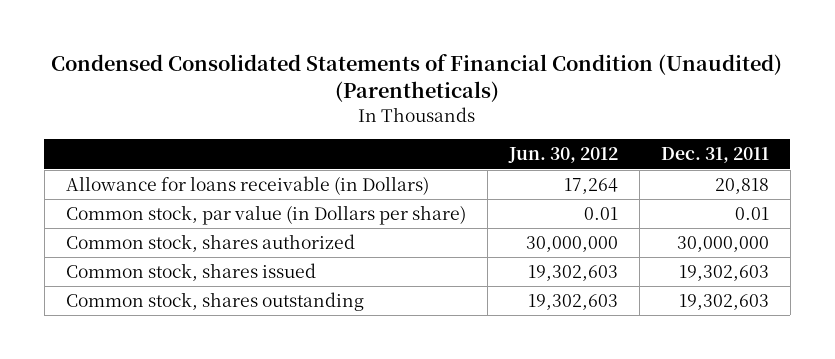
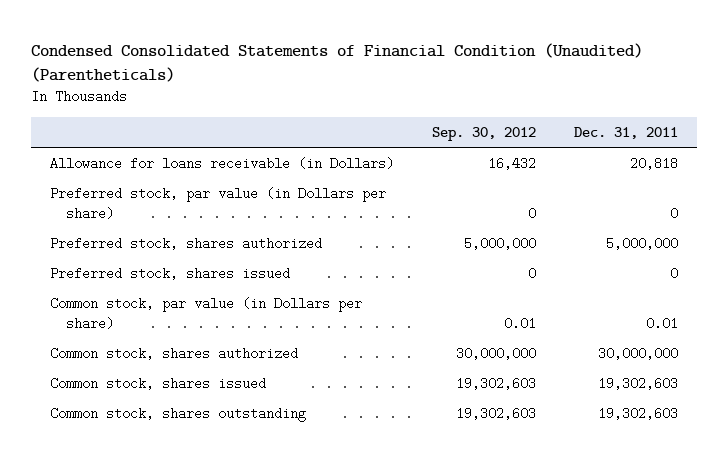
- | Jun. 30, 2012 | Dec. 31, 2011
+ | Sep. 30, 2012 | Dec. 31, 2011
+ Preferred stock, par value (in Dollars per share) | 0 | 0
+ Preferred stock, shares authorized | 5,000,000 | 5,000,000
+ Preferred stock, shares issued | 0 | 0

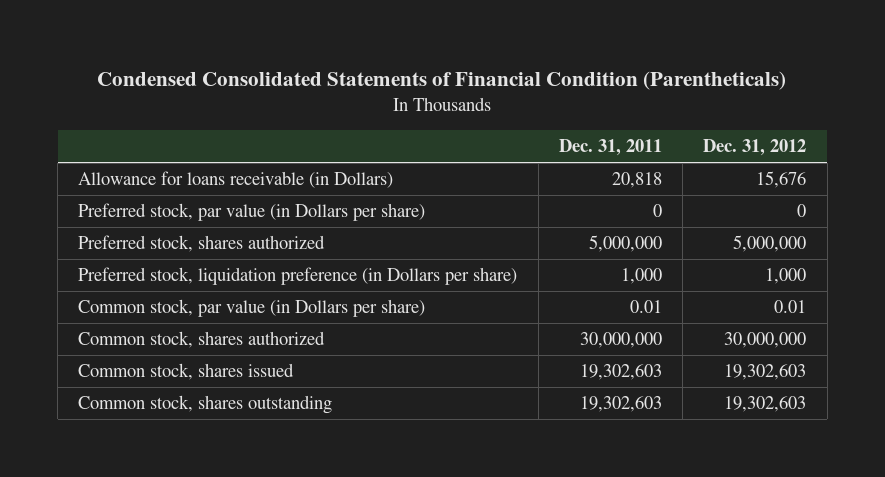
- Condensed Consolidated Statements of Financial Condition (Unaudited) (Parentheticals)
+ Condensed Consolidated Statements of Financial Condition (Parentheticals)
- | Sep. 30, 2012 | Dec. 31, 2011
+ | Dec. 31, 2011 | Dec. 31, 2012
- Preferred stock, shares issued | 0 | 0
+ Preferred stock, liquidation preference (in Dollars per share) | 1,000 | 1,000

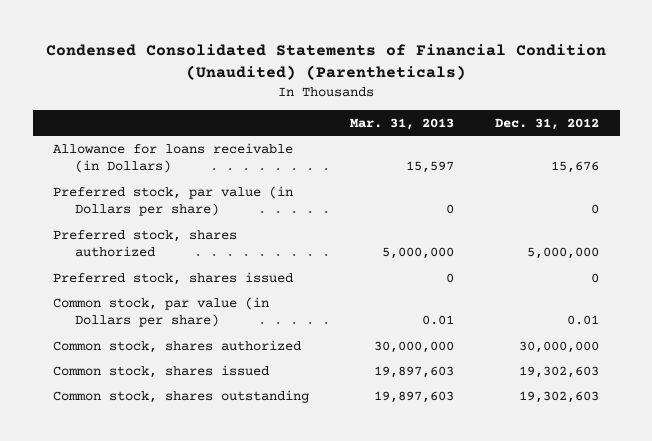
- Condensed Consolidated Statements of Financial Condition (Parentheticals)
+ Condensed Consolidated Statements of Financial Condition (Unaudited) (Parentheticals)
- | Dec. 31, 2011 | Dec. 31, 2012
+ | Mar. 31, 2013 | Dec. 31, 2012
- Preferred stock, liquidation preference (in Dollars per share) | 1,000 | 1,000
+ Preferred stock, shares issued | 0 | 0

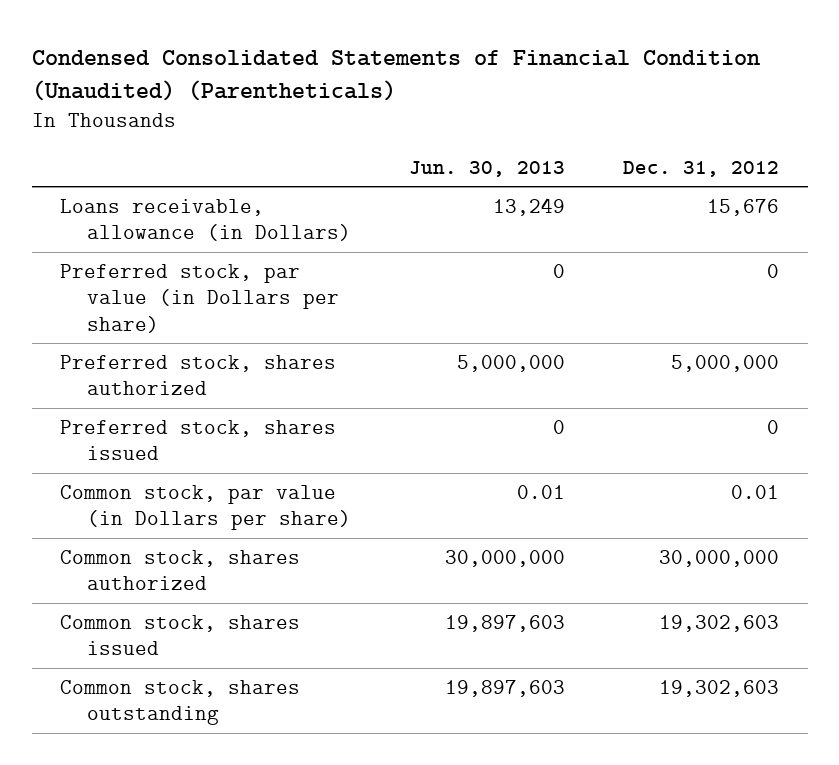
- | Mar. 31, 2013 | Dec. 31, 2012
+ | Jun. 30, 2013 | Dec. 31, 2012
- Allowance for loans receivable (in Dollars) | 15,597 | 15,676
+ Loans receivable, allowance (in Dollars) | 13,249 | 15,676

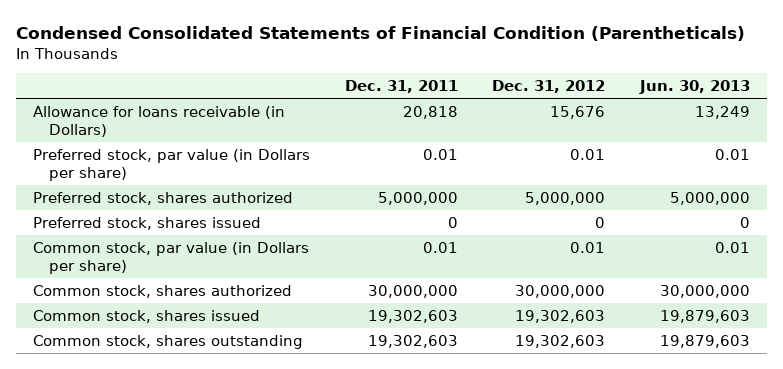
- Condensed Consolidated Statements of Financial Condition (Unaudited) (Parentheticals)
+ Condensed Consolidated Statements of Financial Condition (Parentheticals)
- | Jun. 30, 2013 | Dec. 31, 2012
+ | Dec. 31, 2011 | Dec. 31, 2012 | Jun. 30, 2013
- Loans receivable, allowance (in Dollars) | 13,249 | 15,676
- Preferred stock, par value (in Dollars per share) | 0 | 0
+ Allowance for loans receivable (in Dollars) | 20,818 | 15,676 | 13,249
+ Preferred stock, par value (in Dollars per share) | 0.01 | 0.01 | 0.01
- Common stock, shares issued | 19,897,603 | 19,302,603
- Common stock, shares outstanding | 19,897,603 | 19,302,603
+ Common stock, shares issued | 19,302,603 | 19,302,603 | 19,879,603
+ Common stock, shares outstanding | 19,302,603 | 19,302,603 | 19,879,603

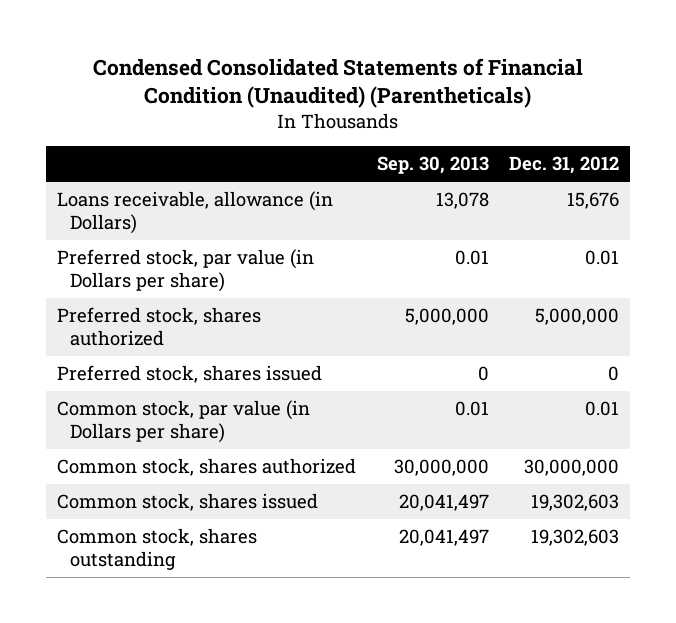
- Condensed Consolidated Statements of Financial Condition (Parentheticals)
+ Condensed Consolidated Statements of Financial Condition (Unaudited) (Parentheticals)
- | Dec. 31, 2011 | Dec. 31, 2012 | Jun. 30, 2013
+ | Sep. 30, 2013 | Dec. 31, 2012
- Allowance for loans receivable (in Dollars) | 20,818 | 15,676 | 13,249
+ Loans receivable, allowance (in Dollars) | 13,078 | 15,676

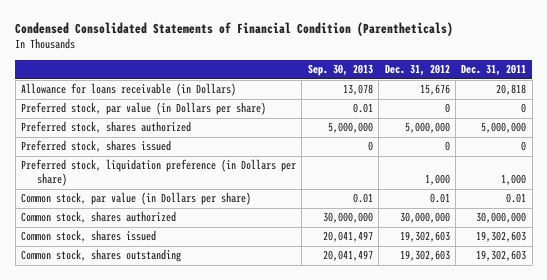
- Condensed Consolidated Statements of Financial Condition (Unaudited) (Parentheticals)
+ Condensed Consolidated Statements of Financial Condition (Parentheticals)
- | Sep. 30, 2013 | Dec. 31, 2012
+ | Sep. 30, 2013 | Dec. 31, 2012 | Dec. 31, 2011
- Loans receivable, allowance (in Dollars) | 13,078 | 15,676
- Preferred stock, par value (in Dollars per share) | 0.01 | 0.01
+ Allowance for loans receivable (in Dollars) | 13,078 | 15,676 | 20,818
+ Preferred stock, par value (in Dollars per share) | 0.01 | 0 | 0
+ Preferred stock, liquidation preference (in Dollars per share) | | 1,000 | 1,000

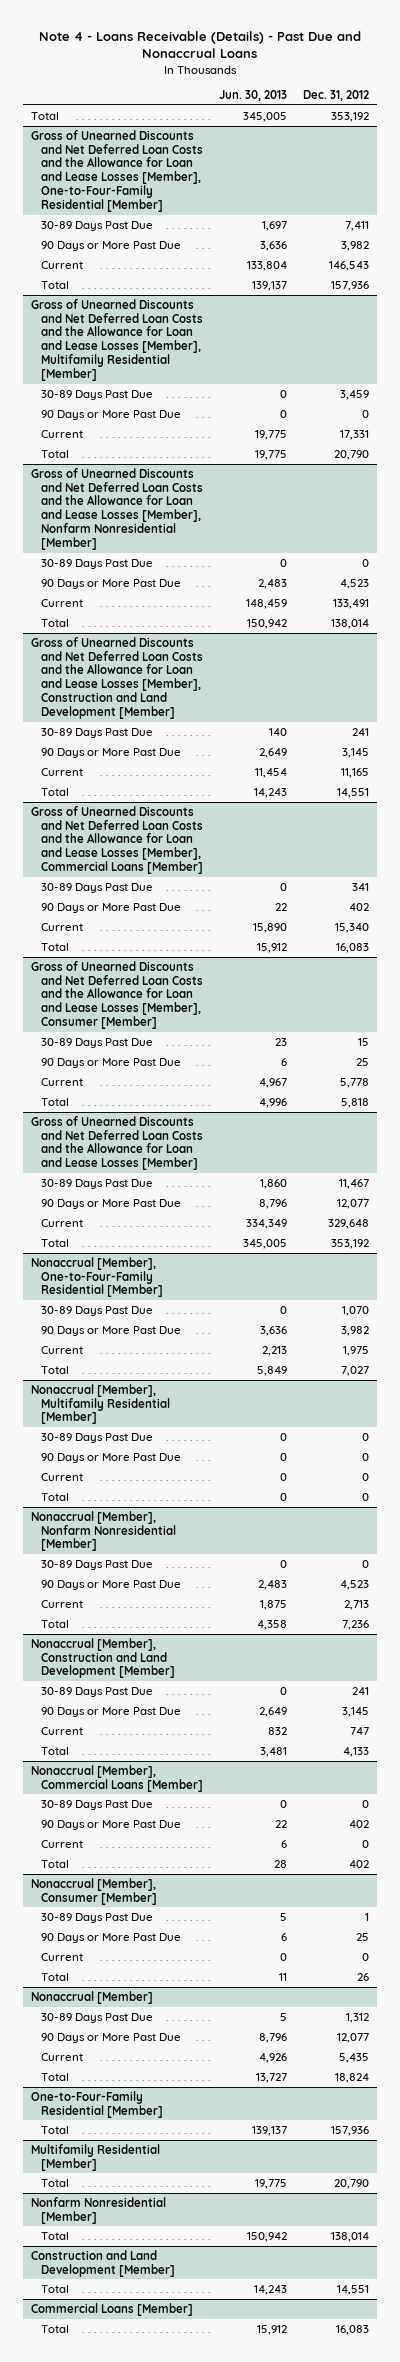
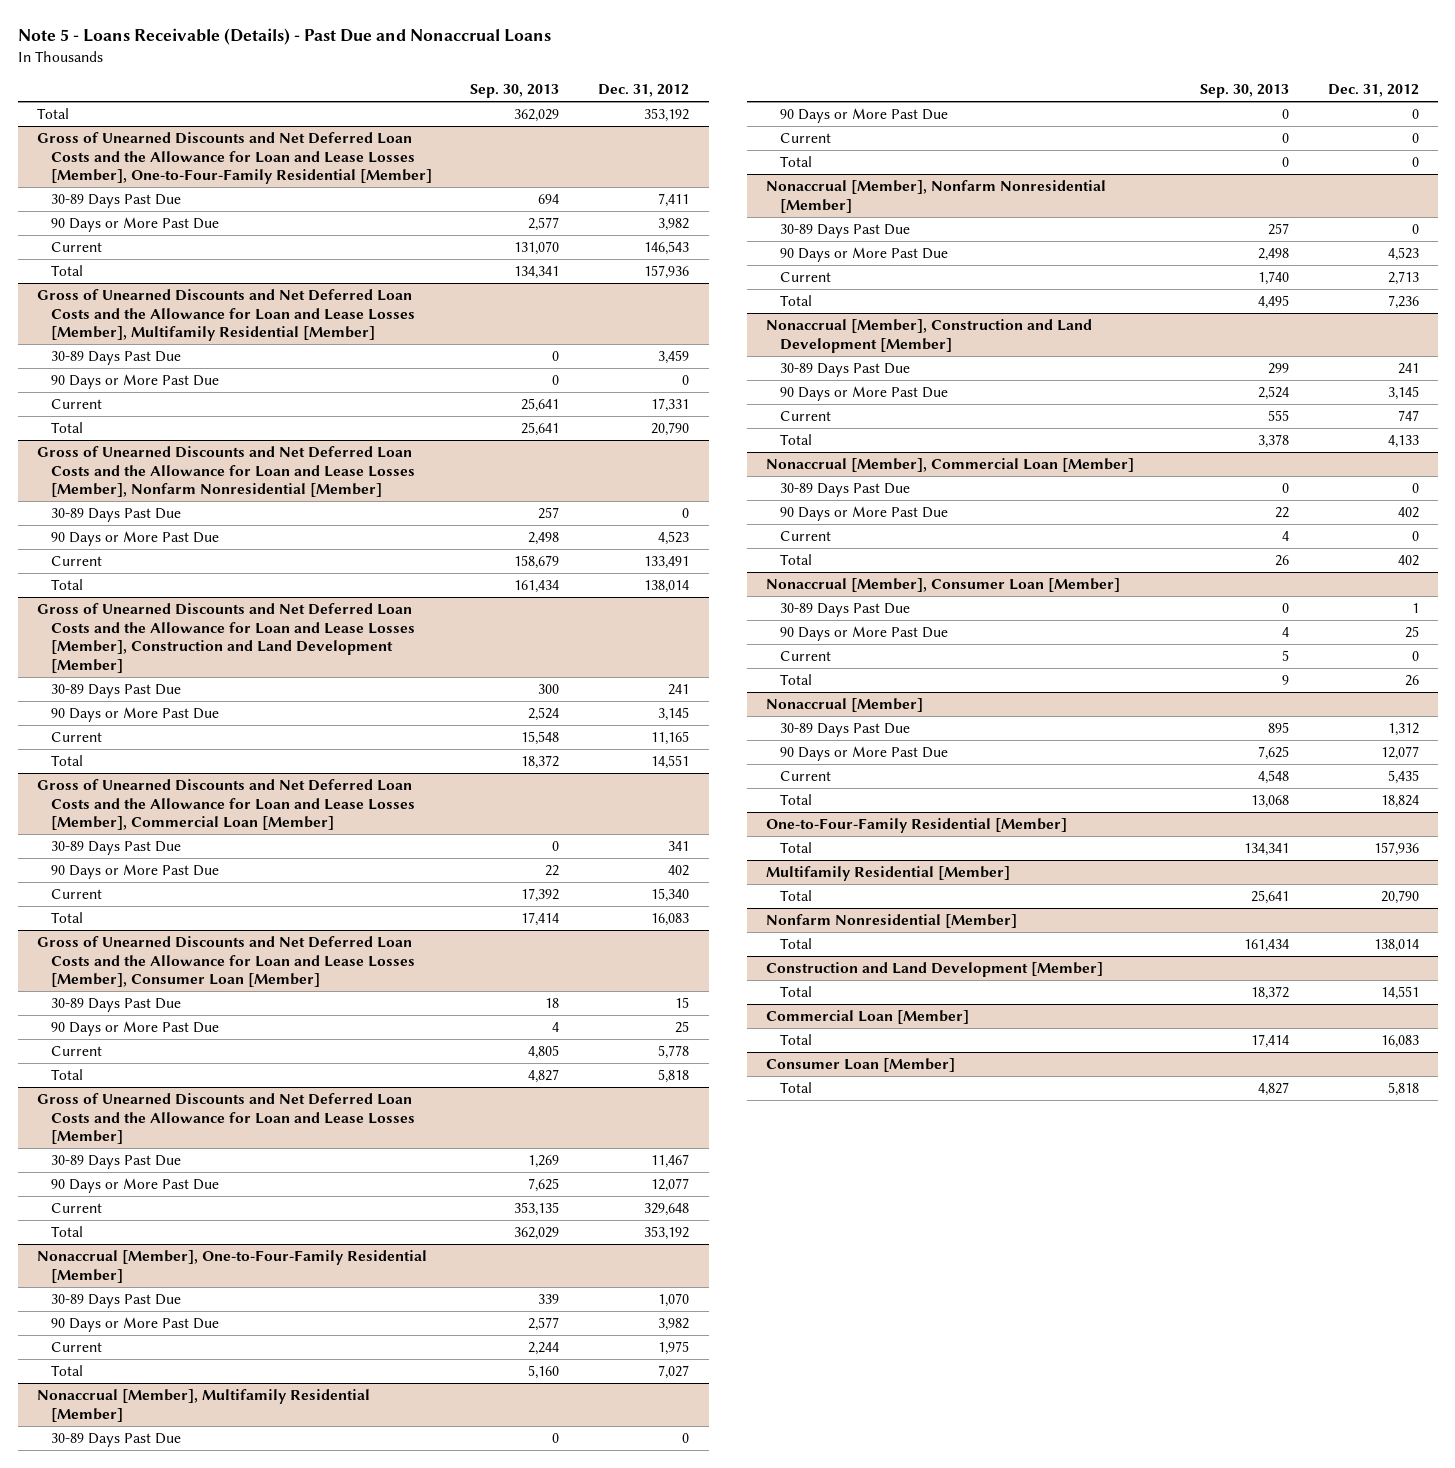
- Note 4 - Loans Receivable (Details) - Past Due and Nonaccrual Loans
+ Note 5 - Loans Receivable (Details) - Past Due and Nonaccrual Loans
- | Jun. 30, 2013 | Dec. 31, 2012
+ | Sep. 30, 2013 | Dec. 31, 2012
- Gross of Unearned Discounts and Net Deferred Loan Costs and the Allowance for Loan and Lease Losses [Member], Commercial Loans [Member]
+ Gross of Unearned Discounts and Net Deferred Loan Costs and the Allowance for Loan and Lease Losses [Member], Commercial Loan [Member]
- Gross of Unearned Discounts and Net Deferred Loan Costs and the Allowance for Loan and Lease Losses [Member], Consumer [Member]
+ Gross of Unearned Discounts and Net Deferred Loan Costs and the Allowance for Loan and Lease Losses [Member], Consumer Loan [Member]
- Nonaccrual [Member], Commercial Loans [Member]
+ Nonaccrual [Member], Commercial Loan [Member]
- Nonaccrual [Member], Consumer [Member]
+ Nonaccrual [Member], Consumer Loan [Member]
- Commercial Loans [Member]
+ Commercial Loan [Member]
+ Consumer Loan [Member]
+ Total | 4,827 | 5,818

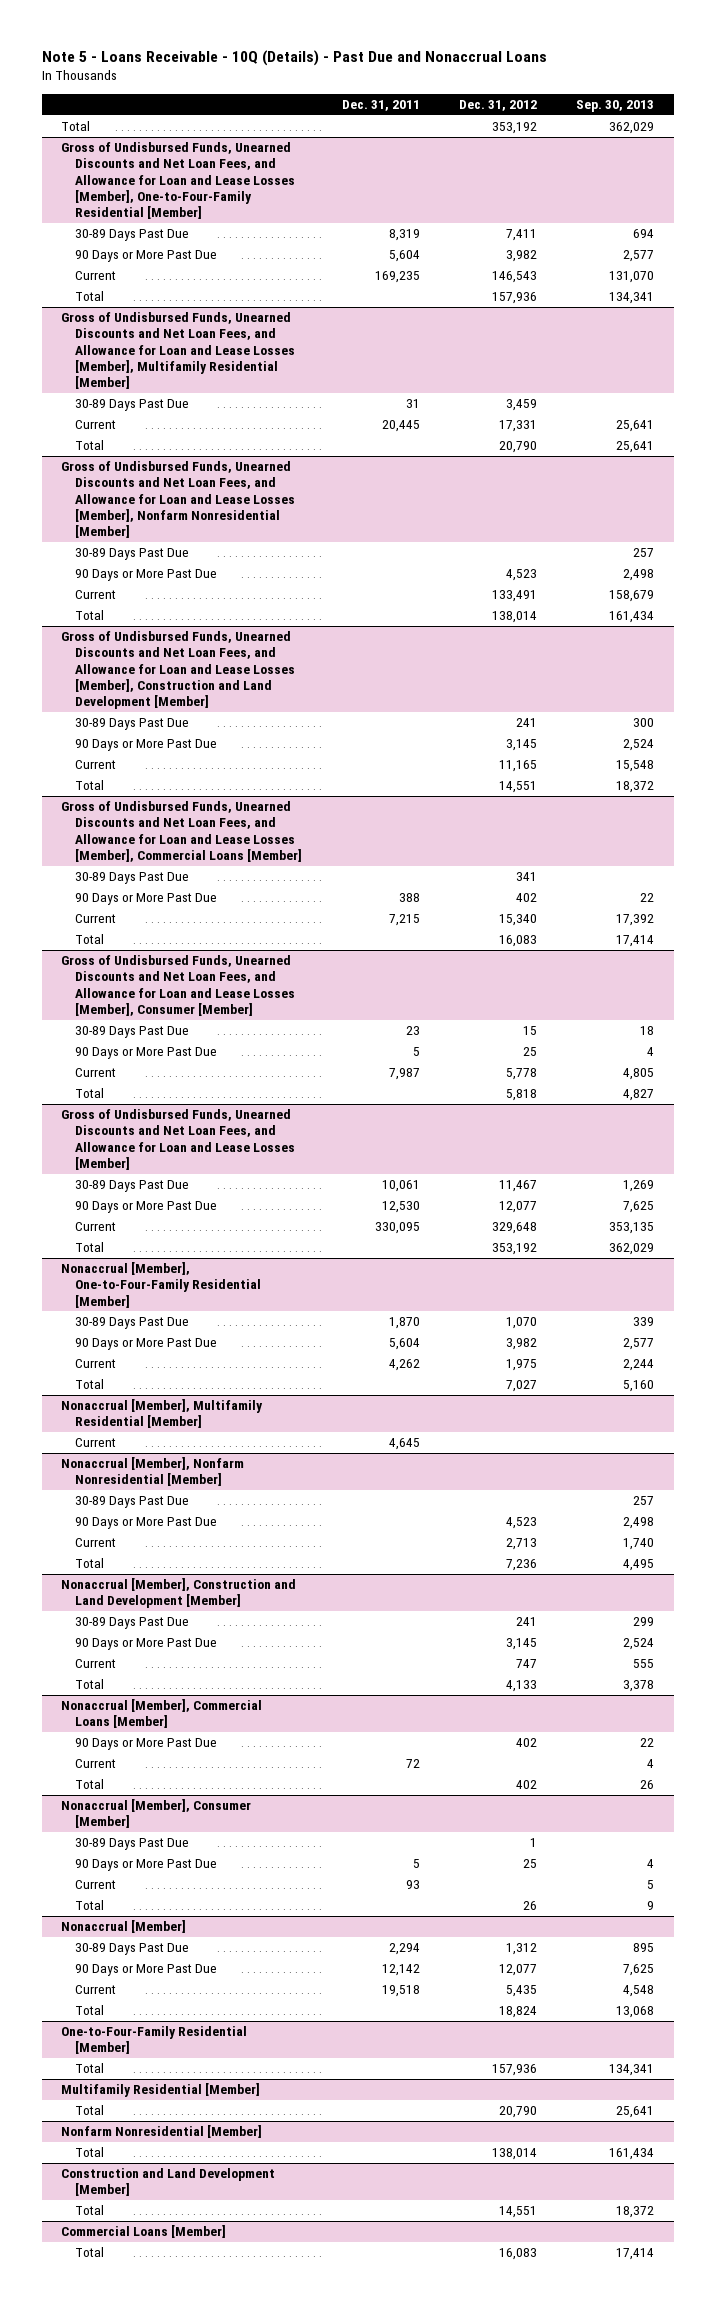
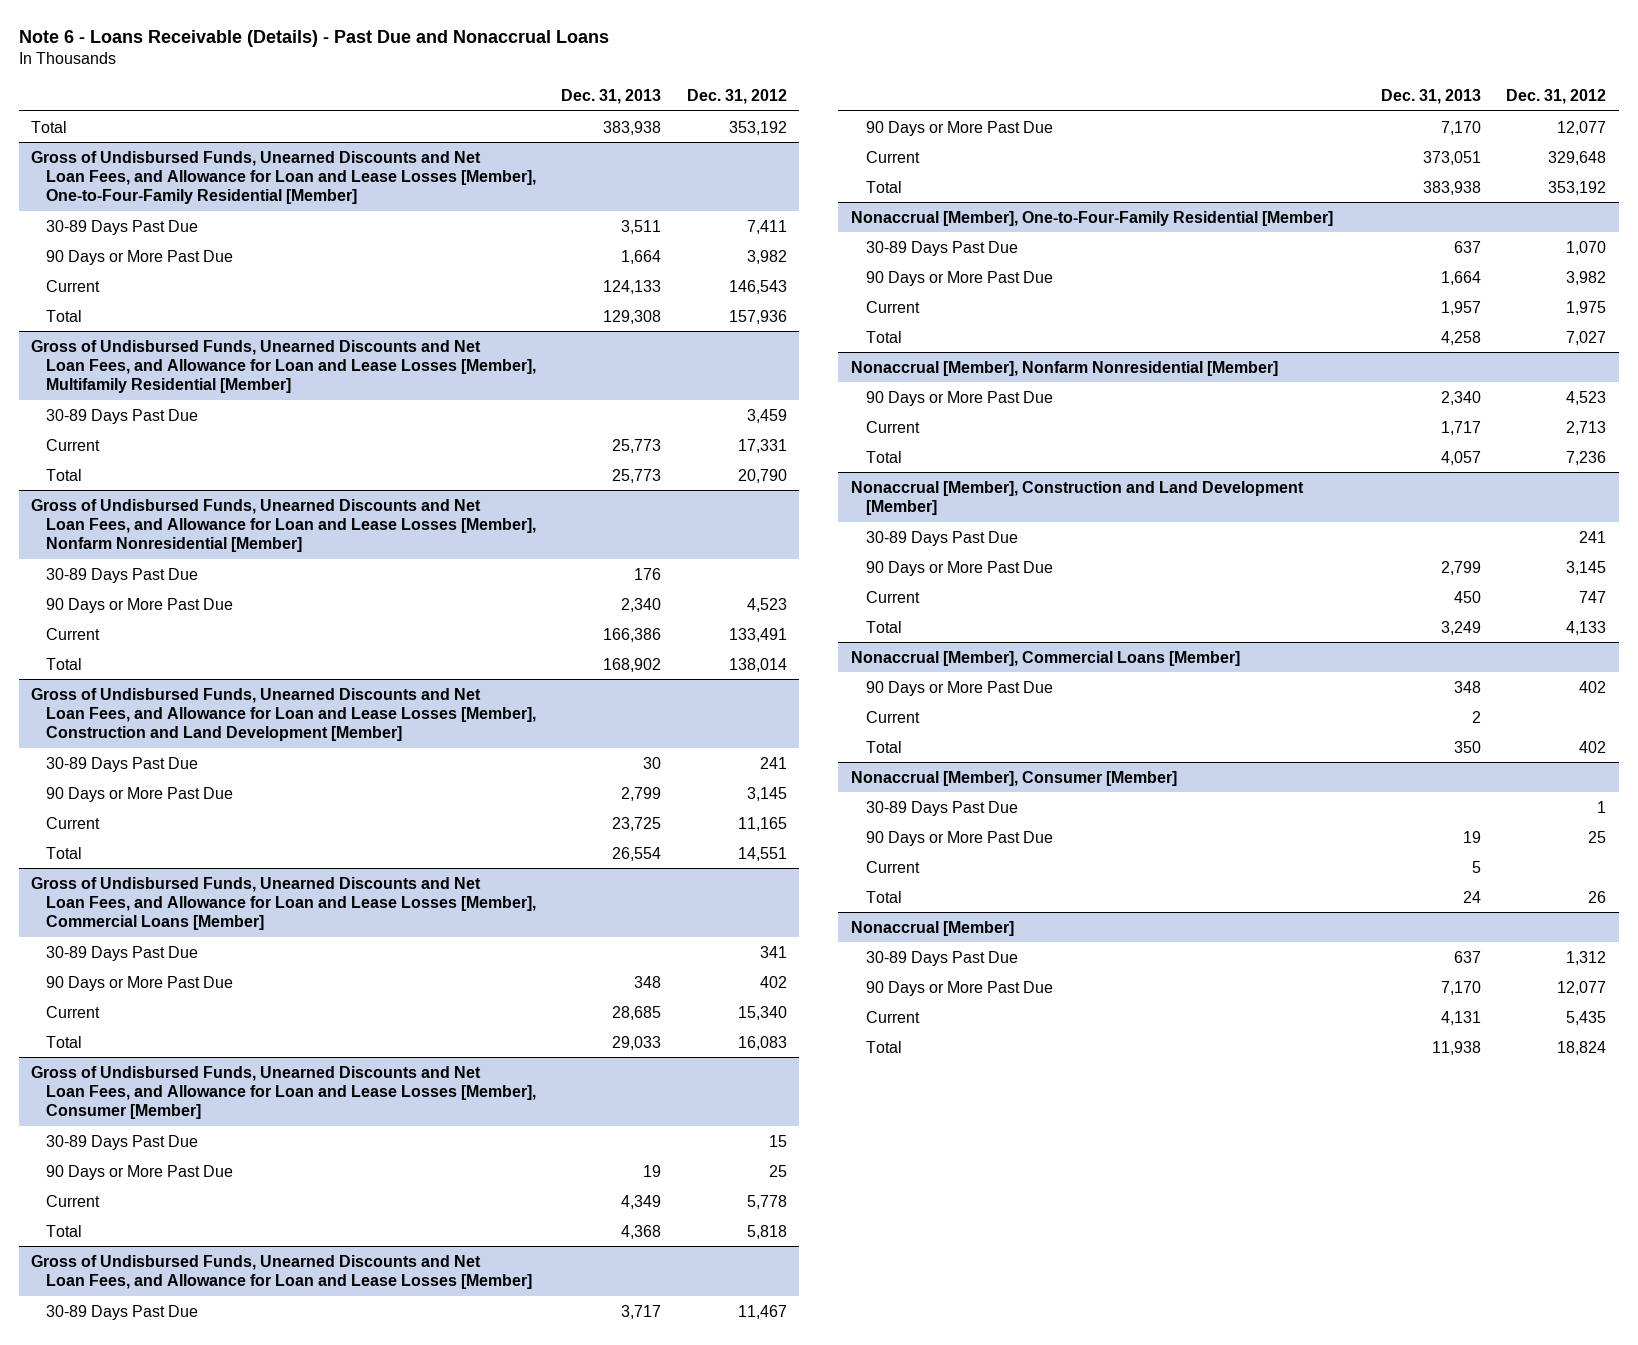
- Note 5 - Loans Receivable - 10Q (Details) - Past Due and Nonaccrual Loans
+ Note 6 - Loans Receivable (Details) - Past Due and Nonaccrual Loans
- | Dec. 31, 2011 | Dec. 31, 2012 | Sep. 30, 2013
+ | Dec. 31, 2013 | Dec. 31, 2012
- Nonaccrual [Member], Multifamily Residential [Member]
- Current | 4,645 | |
@ Nonaccrual [Member], Nonfarm Nonresidential [Member]
- 30-89 Days Past Due | | | 257
- One-to-Four-Family Residential [Member]
- Total | | 157,936 | 134,341
- Multifamily Residential [Member]
- Total | | 20,790 | 25,641
- Nonfarm Nonresidential [Member]
- Total | | 138,014 | 161,434
- Construction and Land Development [Member]
- Total | | 14,551 | 18,372
- Commercial Loans [Member]
- Total | | 16,083 | 17,414

